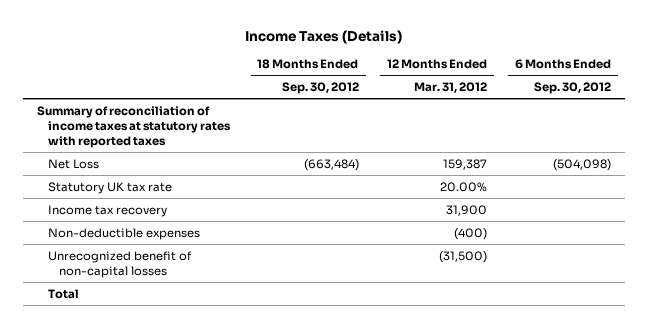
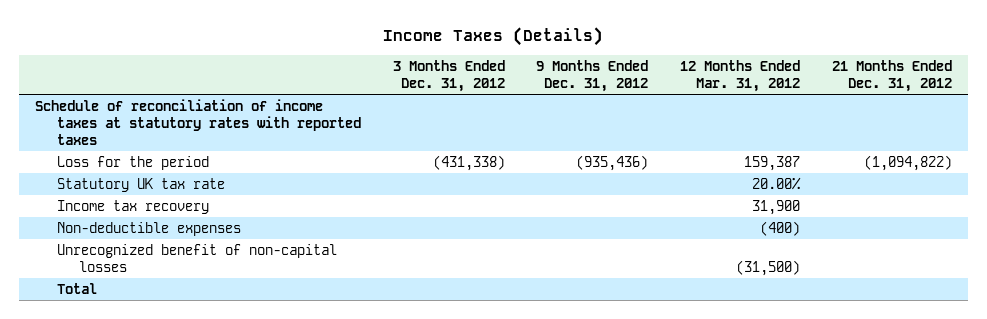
- | 18 Months Ended Sep. 30, 2012 | 12 Months Ended Mar. 31, 2012 | 6 Months Ended Sep. 30, 2012
+ | 3 Months Ended Dec. 31, 2012 | 9 Months Ended Dec. 31, 2012 | 12 Months Ended Mar. 31, 2012 | 21 Months Ended Dec. 31, 2012
- Summary of reconciliation of income taxes at statutory rates with reported taxes
- Net Loss | (663,484) | 159,387 | (504,098)
+ Schedule of reconciliation of income taxes at statutory rates with reported taxes
+ Loss for the period | (431,338) | (935,436) | 159,387 | (1,094,822)

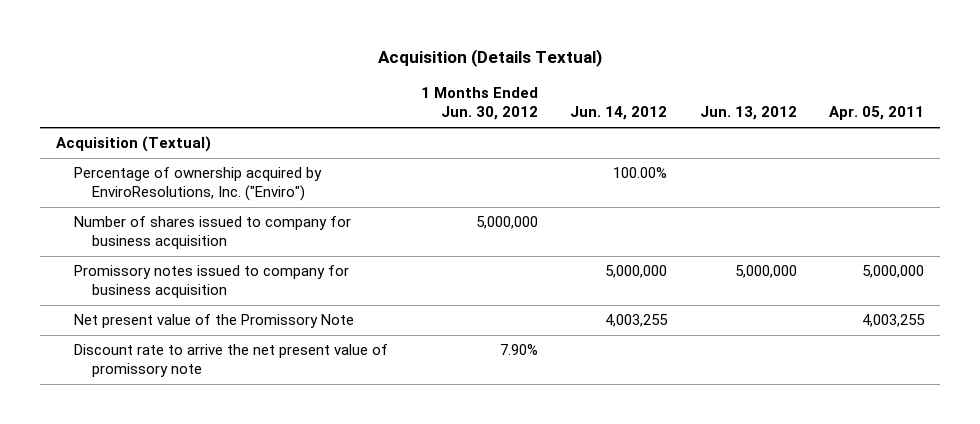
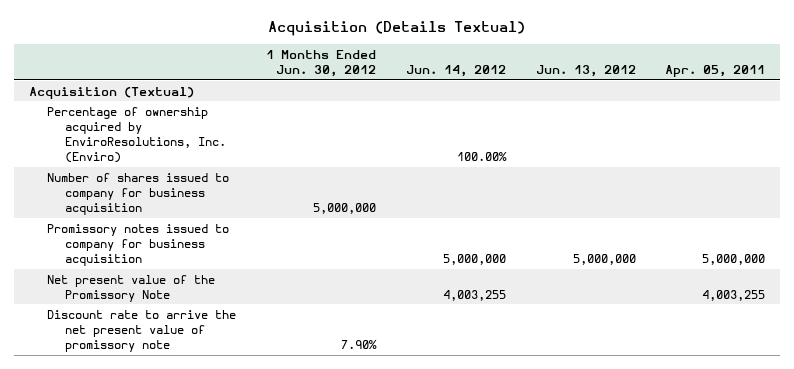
- Percentage of ownership acquired by EnviroResolutions, Inc. ("Enviro") | | 100.00% | |
+ Percentage of ownership acquired by EnviroResolutions, Inc. (Enviro) | | 100.00% | |

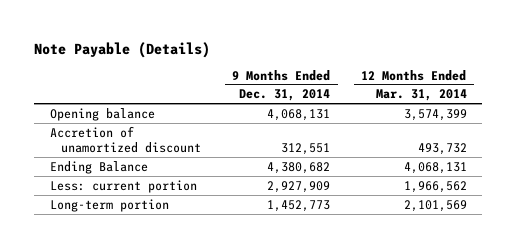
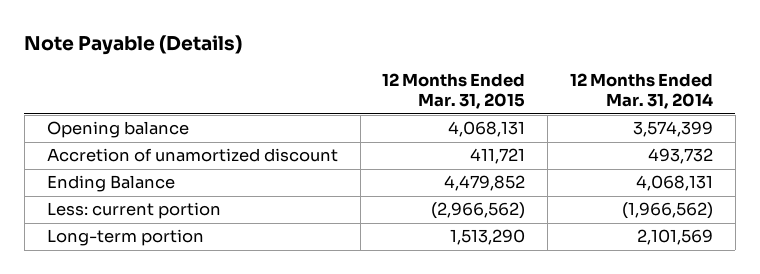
- | 9 Months Ended Dec. 31, 2014 | 12 Months Ended Mar. 31, 2014
+ | 12 Months Ended Mar. 31, 2015 | 12 Months Ended Mar. 31, 2014
- Less: current portion | 2,927,909 | 1,966,562
+ Less: current portion | (2,966,562) | (1,966,562)

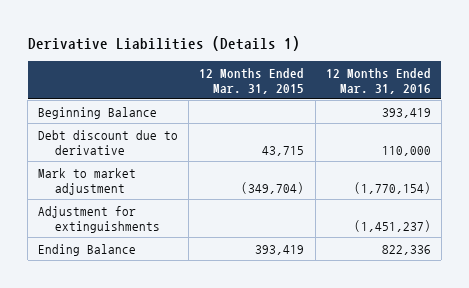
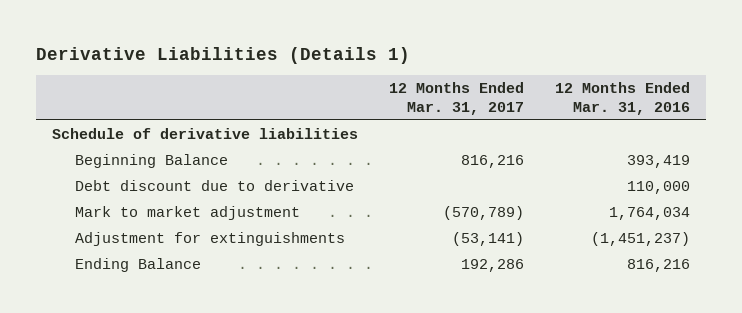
- | 12 Months Ended Mar. 31, 2015 | 12 Months Ended Mar. 31, 2016
+ | 12 Months Ended Mar. 31, 2017 | 12 Months Ended Mar. 31, 2016
+ Schedule of derivative liabilities
- Mark to market adjustment | (349,704) | (1,770,154)
+ Mark to market adjustment | (570,789) | 1,764,034
- Ending Balance | 393,419 | 822,336
+ Ending Balance | 192,286 | 816,216

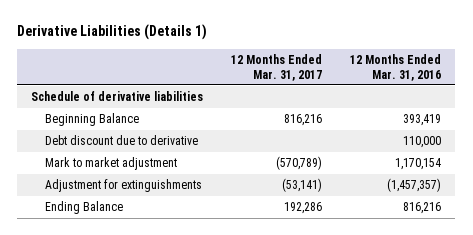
- Mark to market adjustment | (570,789) | 1,764,034
- Adjustment for extinguishments | (53,141) | (1,451,237)
+ Mark to market adjustment | (570,789) | 1,170,154
+ Adjustment for extinguishments | (53,141) | (1,457,357)

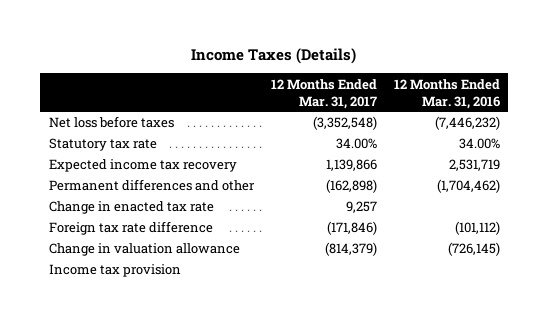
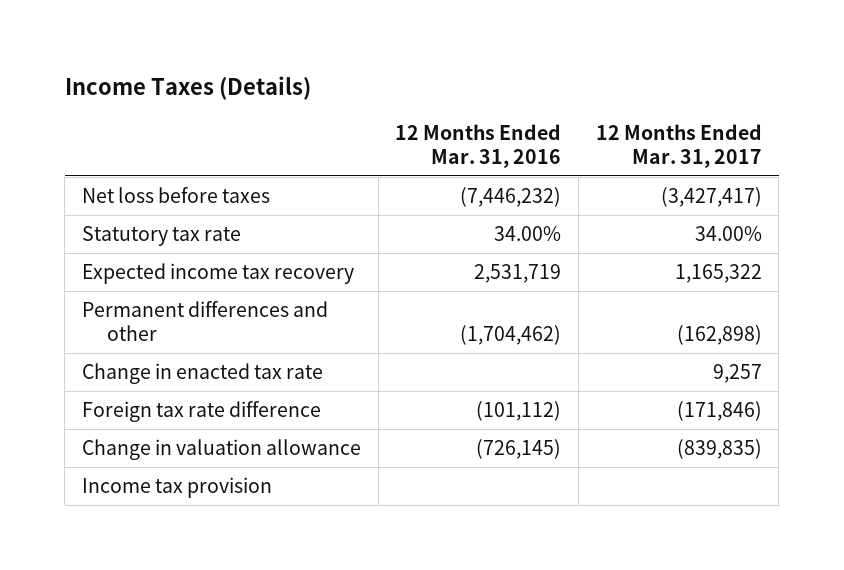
- | 12 Months Ended Mar. 31, 2017 | 12 Months Ended Mar. 31, 2016
+ | 12 Months Ended Mar. 31, 2016 | 12 Months Ended Mar. 31, 2017
- Net loss before taxes | (3,352,548) | (7,446,232)
+ Net loss before taxes | (7,446,232) | (3,427,417)
- Expected income tax recovery | 1,139,866 | 2,531,719
+ Expected income tax recovery | 2,531,719 | 1,165,322
- Change in valuation allowance | (814,379) | (726,145)
+ Change in valuation allowance | (726,145) | (839,835)

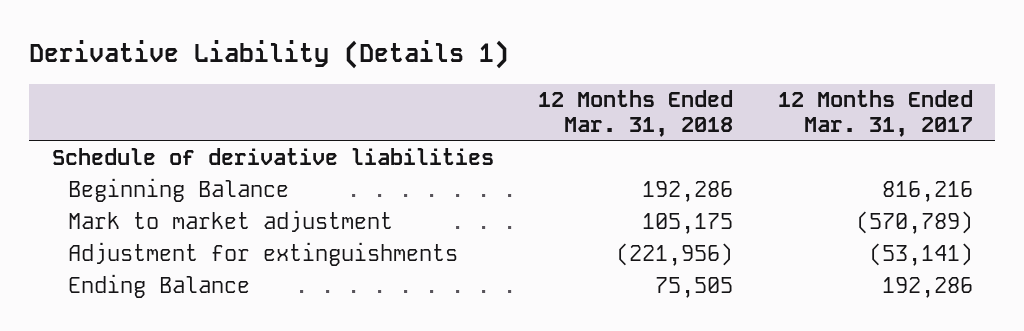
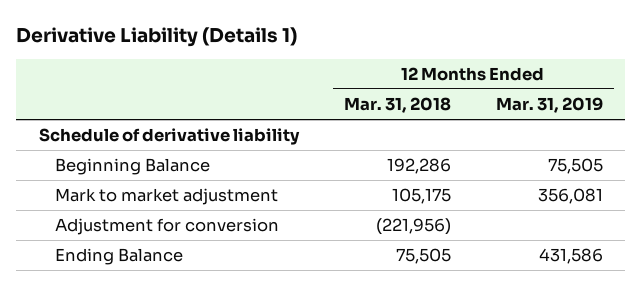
- | 12 Months Ended Mar. 31, 2018 | 12 Months Ended Mar. 31, 2017
+ | 12 Months Ended Mar. 31, 2018 | 12 Months Ended Mar. 31, 2019
- Schedule of derivative liabilities
+ Schedule of derivative liability
- Adjustment for extinguishments | (221,956) | (53,141)
+ Adjustment for conversion | (221,956) |

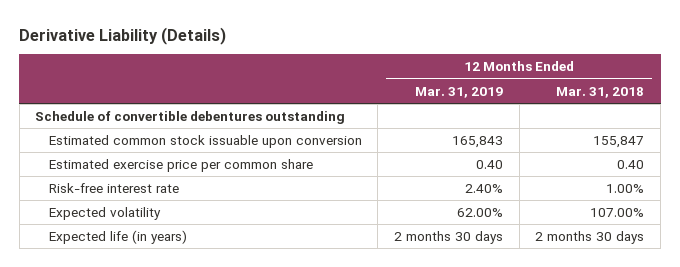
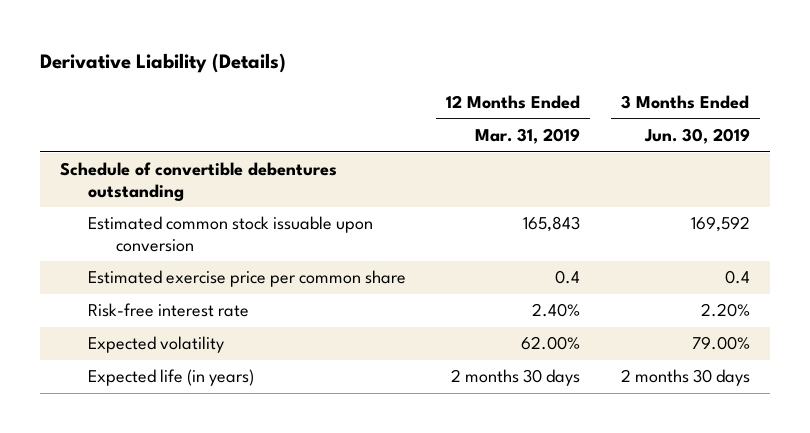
- | 12 Months Ended Mar. 31, 2019 | 12 Months Ended Mar. 31, 2018
+ | 12 Months Ended Mar. 31, 2019 | 3 Months Ended Jun. 30, 2019
- Estimated exercise price per common share | 0.40 | 0.40
+ Estimated exercise price per common share | 0.4 | 0.4

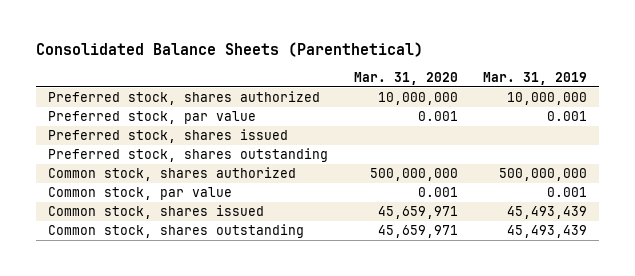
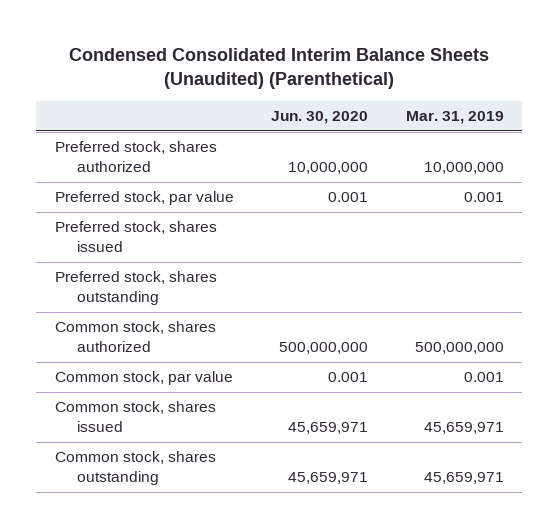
- Consolidated Balance Sheets (Parenthetical)
+ Condensed Consolidated Interim Balance Sheets (Unaudited) (Parenthetical)
- | Mar. 31, 2020 | Mar. 31, 2019
+ | Jun. 30, 2020 | Mar. 31, 2019
- Common stock, shares issued | 45,659,971 | 45,493,439
- Common stock, shares outstanding | 45,659,971 | 45,493,439
+ Common stock, shares issued | 45,659,971 | 45,659,971
+ Common stock, shares outstanding | 45,659,971 | 45,659,971

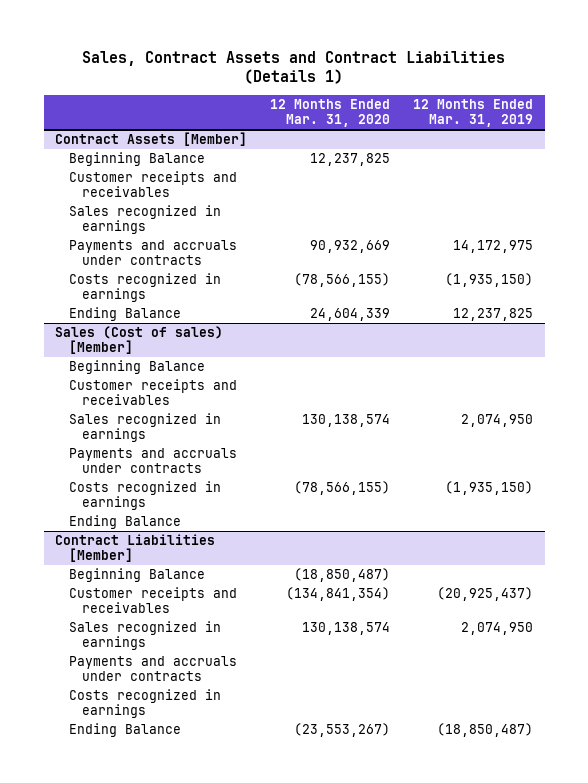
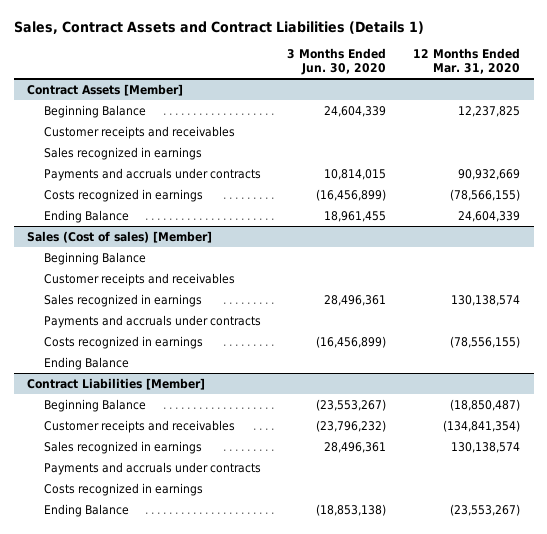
- | 12 Months Ended Mar. 31, 2020 | 12 Months Ended Mar. 31, 2019
+ | 3 Months Ended Jun. 30, 2020 | 12 Months Ended Mar. 31, 2020
@ Sales (Cost of sales) [Member]
- Costs recognized in earnings | (78,566,155) | (1,935,150)
+ Costs recognized in earnings | (16,456,899) | (78,556,155)

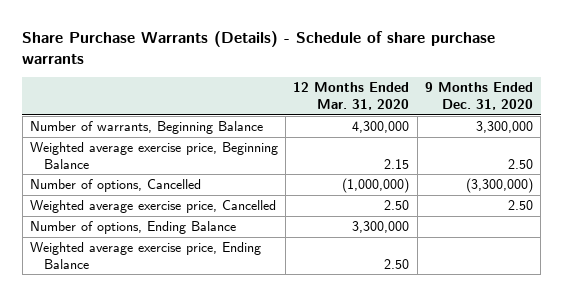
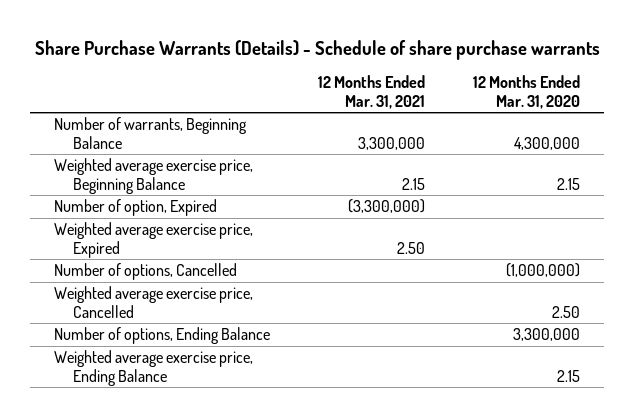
- | 12 Months Ended Mar. 31, 2020 | 9 Months Ended Dec. 31, 2020
+ | 12 Months Ended Mar. 31, 2021 | 12 Months Ended Mar. 31, 2020
+ Number of option, Expired | (3,300,000) |
+ Weighted average exercise price, Expired | 2.50 |
- Weighted average exercise price, Ending Balance | 2.50 |
+ Weighted average exercise price, Ending Balance | | 2.15

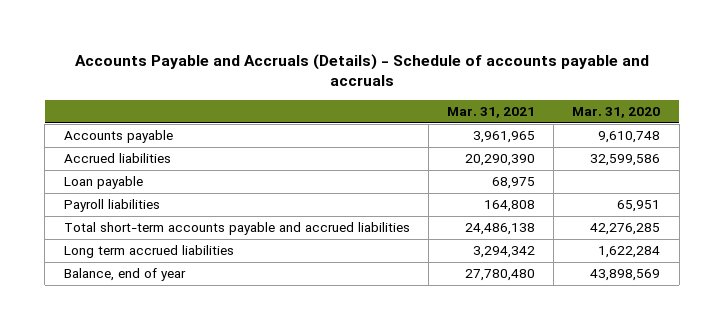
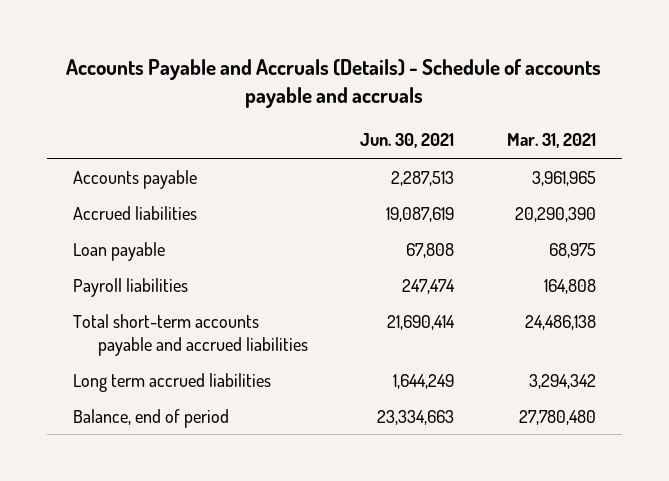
- | Mar. 31, 2021 | Mar. 31, 2020
+ | Jun. 30, 2021 | Mar. 31, 2021
- Balance, end of year | 27,780,480 | 43,898,569
+ Balance, end of period | 23,334,663 | 27,780,480

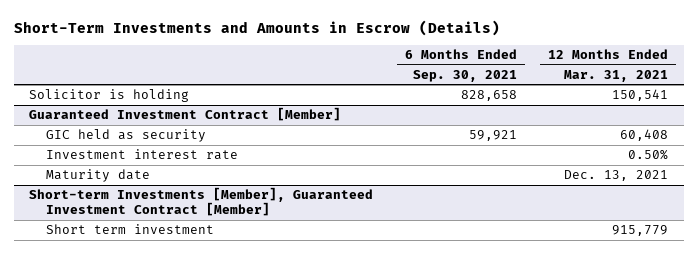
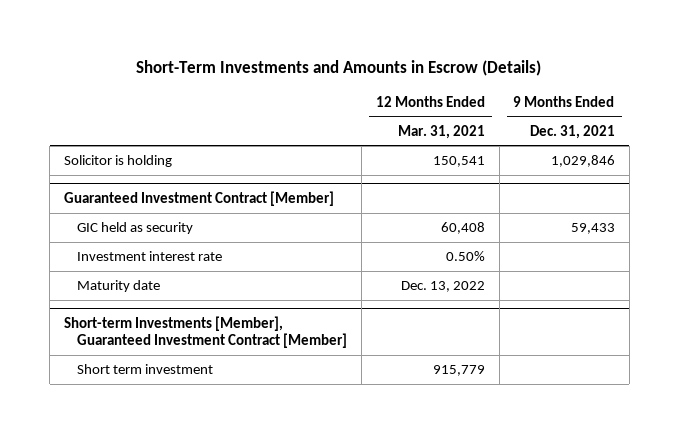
- | 6 Months Ended Sep. 30, 2021 | 12 Months Ended Mar. 31, 2021
+ | 12 Months Ended Mar. 31, 2021 | 9 Months Ended Dec. 31, 2021
@ Guaranteed Investment Contract [Member]
- Maturity date | | Dec. 13, 2021
+ Maturity date | Dec. 13, 2022 |

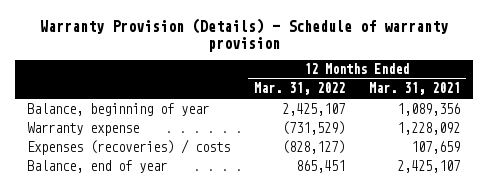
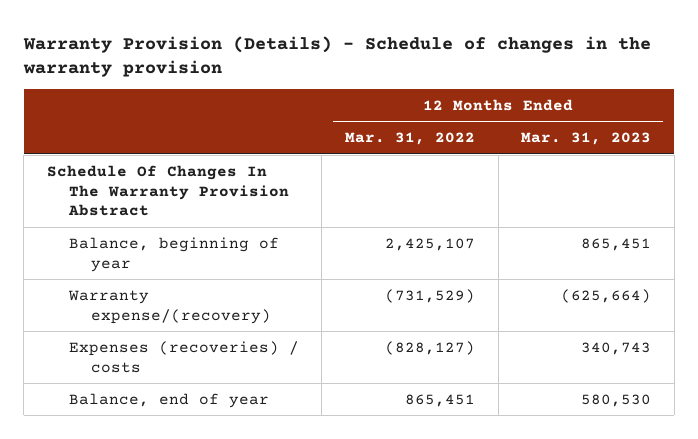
- Warranty Provision (Details) - Schedule of warranty provision
+ Warranty Provision (Details) - Schedule of changes in the warranty provision
- | 12 Months Ended Mar. 31, 2022 | 12 Months Ended Mar. 31, 2021
+ | 12 Months Ended Mar. 31, 2022 | 12 Months Ended Mar. 31, 2023
+ Schedule Of Changes In The Warranty Provision Abstract
- Warranty expense | (731,529) | 1,228,092
+ Warranty expense/(recovery) | (731,529) | (625,664)

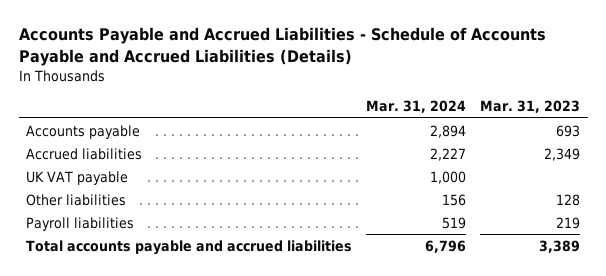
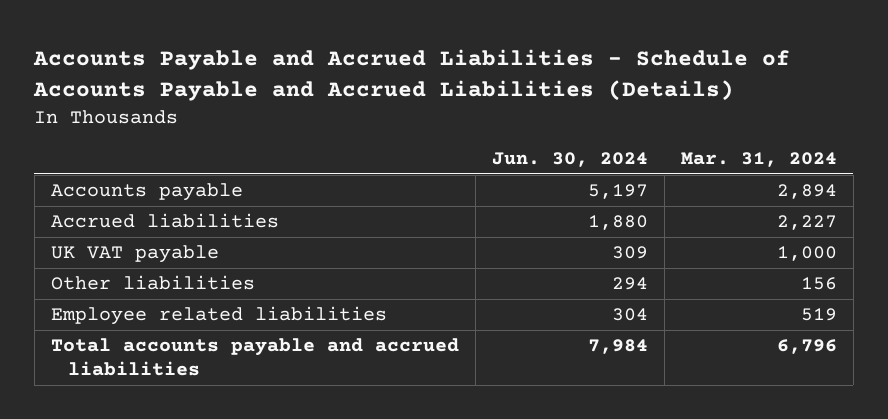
- | Mar. 31, 2024 | Mar. 31, 2023
+ | Jun. 30, 2024 | Mar. 31, 2024
- Payroll liabilities | 519 | 219
+ Employee related liabilities | 304 | 519

